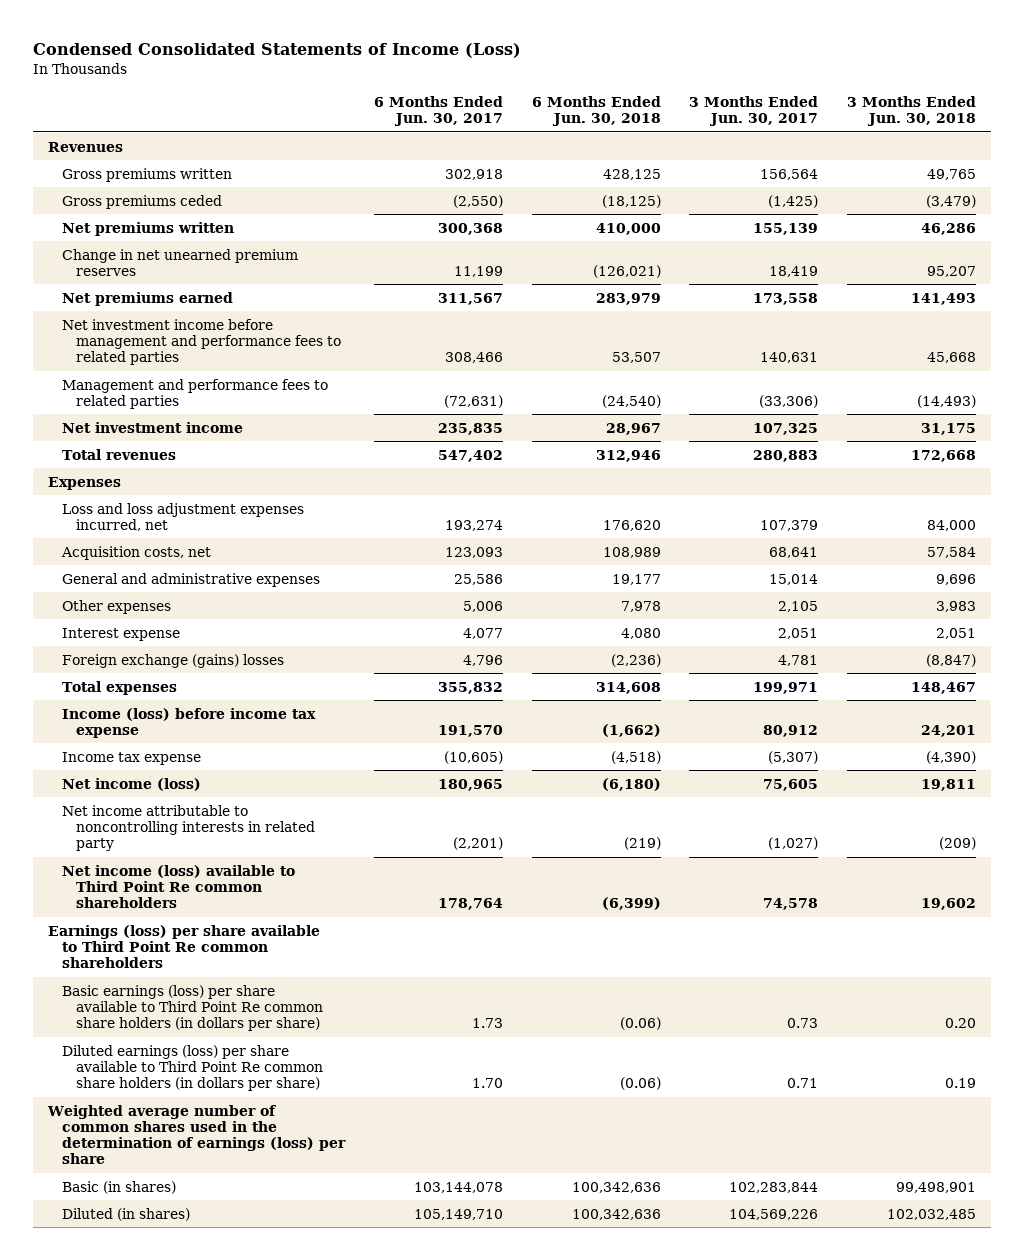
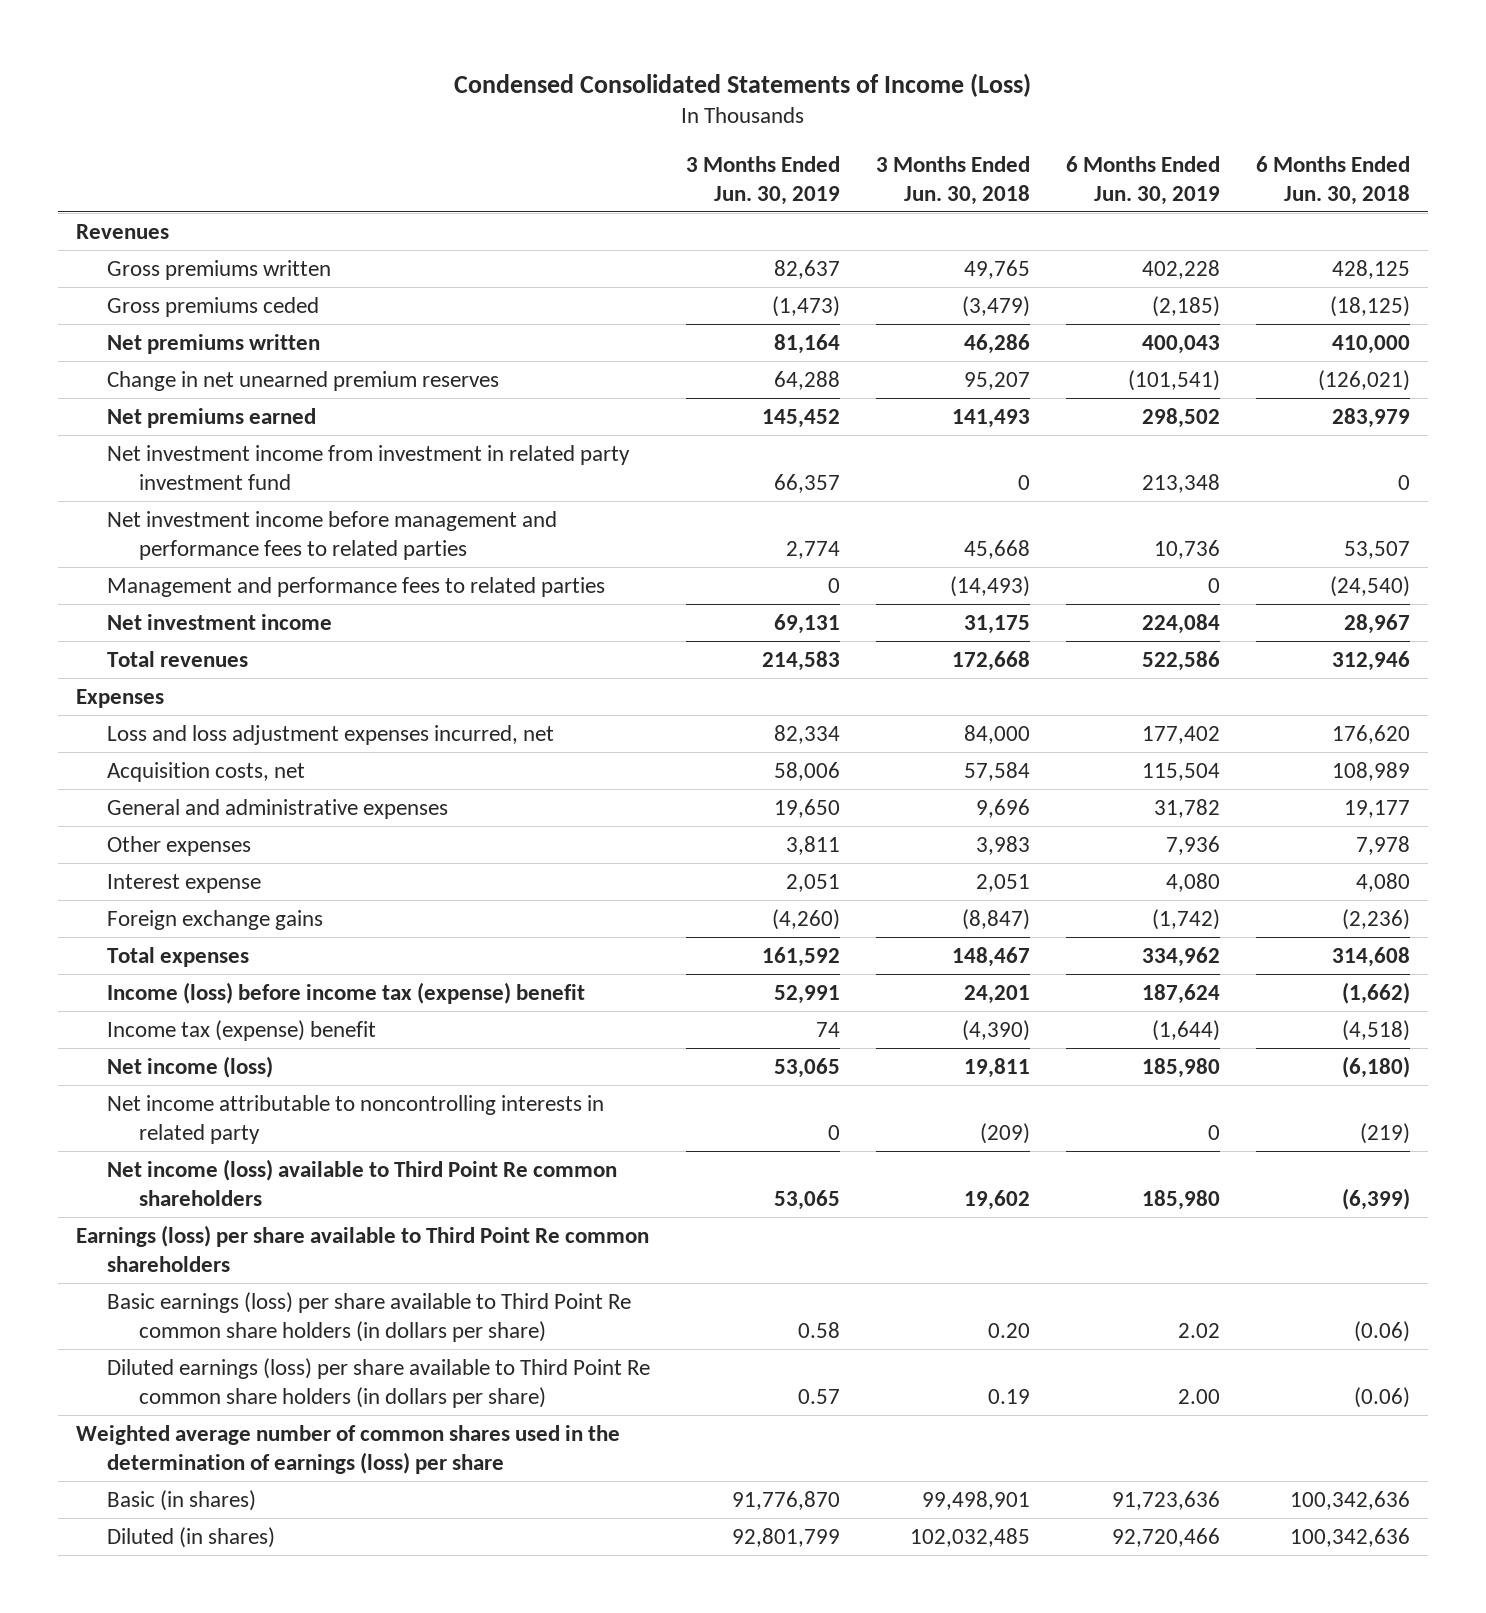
- | 6 Months Ended Jun. 30, 2017 | 6 Months Ended Jun. 30, 2018 | 3 Months Ended Jun. 30, 2017 | 3 Months Ended Jun. 30, 2018
+ | 3 Months Ended Jun. 30, 2019 | 3 Months Ended Jun. 30, 2018 | 6 Months Ended Jun. 30, 2019 | 6 Months Ended Jun. 30, 2018
+ Net investment income from investment in related party investment fund | 66,357 | 0 | 213,348 | 0
- Foreign exchange (gains) losses | 4,796 | (2,236) | 4,781 | (8,847)
+ Foreign exchange gains | (4,260) | (8,847) | (1,742) | (2,236)
- Income (loss) before income tax expense | 191,570 | (1,662) | 80,912 | 24,201
- Income tax expense | (10,605) | (4,518) | (5,307) | (4,390)
+ Income (loss) before income tax (expense) benefit | 52,991 | 24,201 | 187,624 | (1,662)
+ Income tax (expense) benefit | 74 | (4,390) | (1,644) | (4,518)

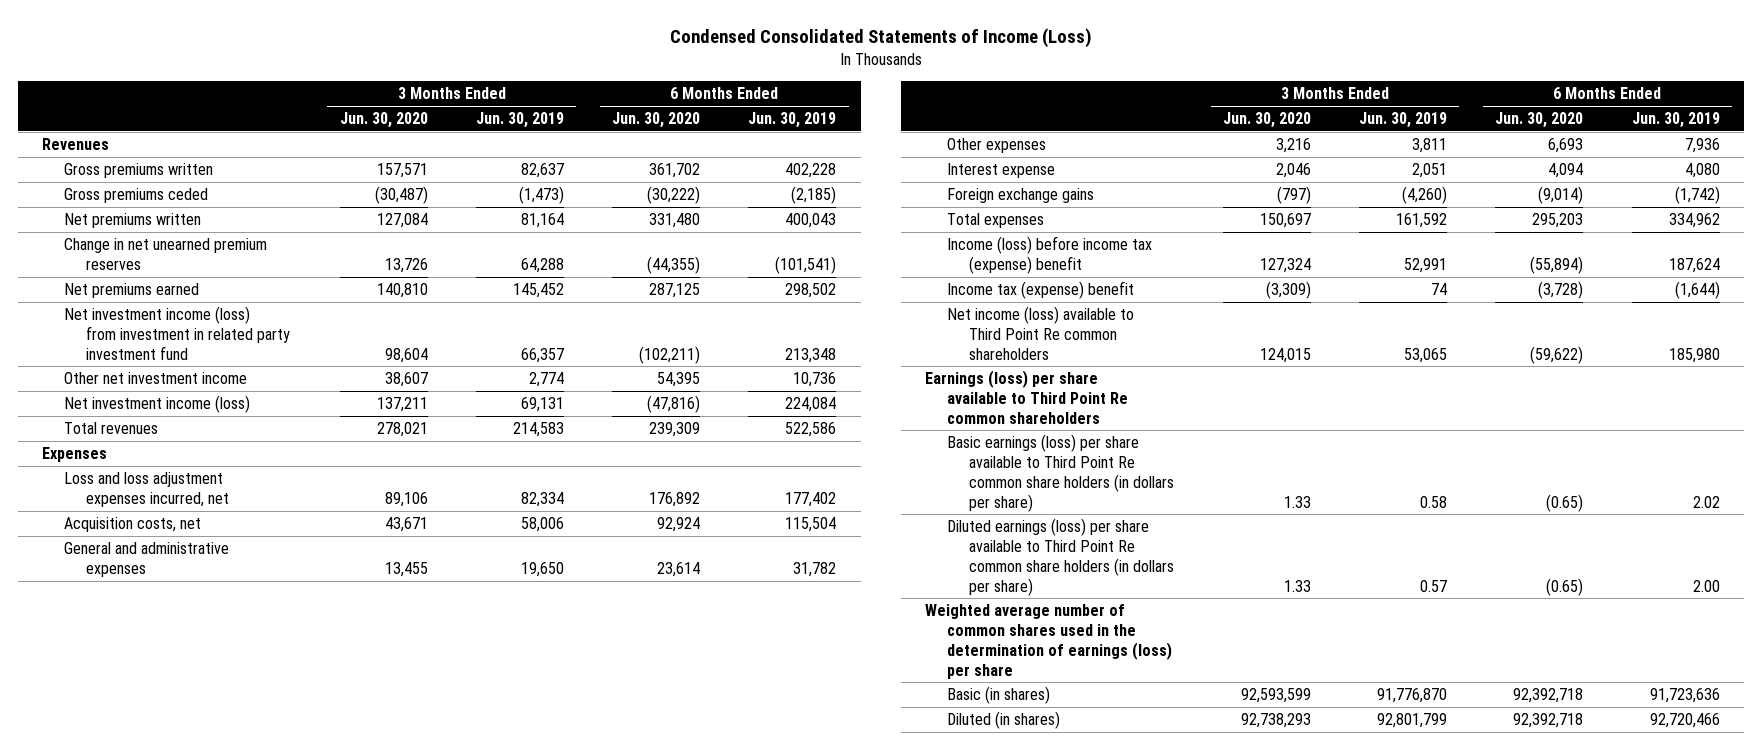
- | 3 Months Ended Jun. 30, 2019 | 3 Months Ended Jun. 30, 2018 | 6 Months Ended Jun. 30, 2019 | 6 Months Ended Jun. 30, 2018
+ | 3 Months Ended Jun. 30, 2020 | 3 Months Ended Jun. 30, 2019 | 6 Months Ended Jun. 30, 2020 | 6 Months Ended Jun. 30, 2019
- Net investment income from investment in related party investment fund | 66,357 | 0 | 213,348 | 0
- Net investment income before management and performance fees to related parties | 2,774 | 45,668 | 10,736 | 53,507
- Management and performance fees to related parties | 0 | (14,493) | 0 | (24,540)
- Net investment income | 69,131 | 31,175 | 224,084 | 28,967
+ Net investment income (loss) from investment in related party investment fund | 98,604 | 66,357 | (102,211) | 213,348
+ Other net investment income | 38,607 | 2,774 | 54,395 | 10,736
+ Net investment income (loss) | 137,211 | 69,131 | (47,816) | 224,084
- Net income (loss) | 53,065 | 19,811 | 185,980 | (6,180)
- Net income attributable to noncontrolling interests in related party | 0 | (209) | 0 | (219)

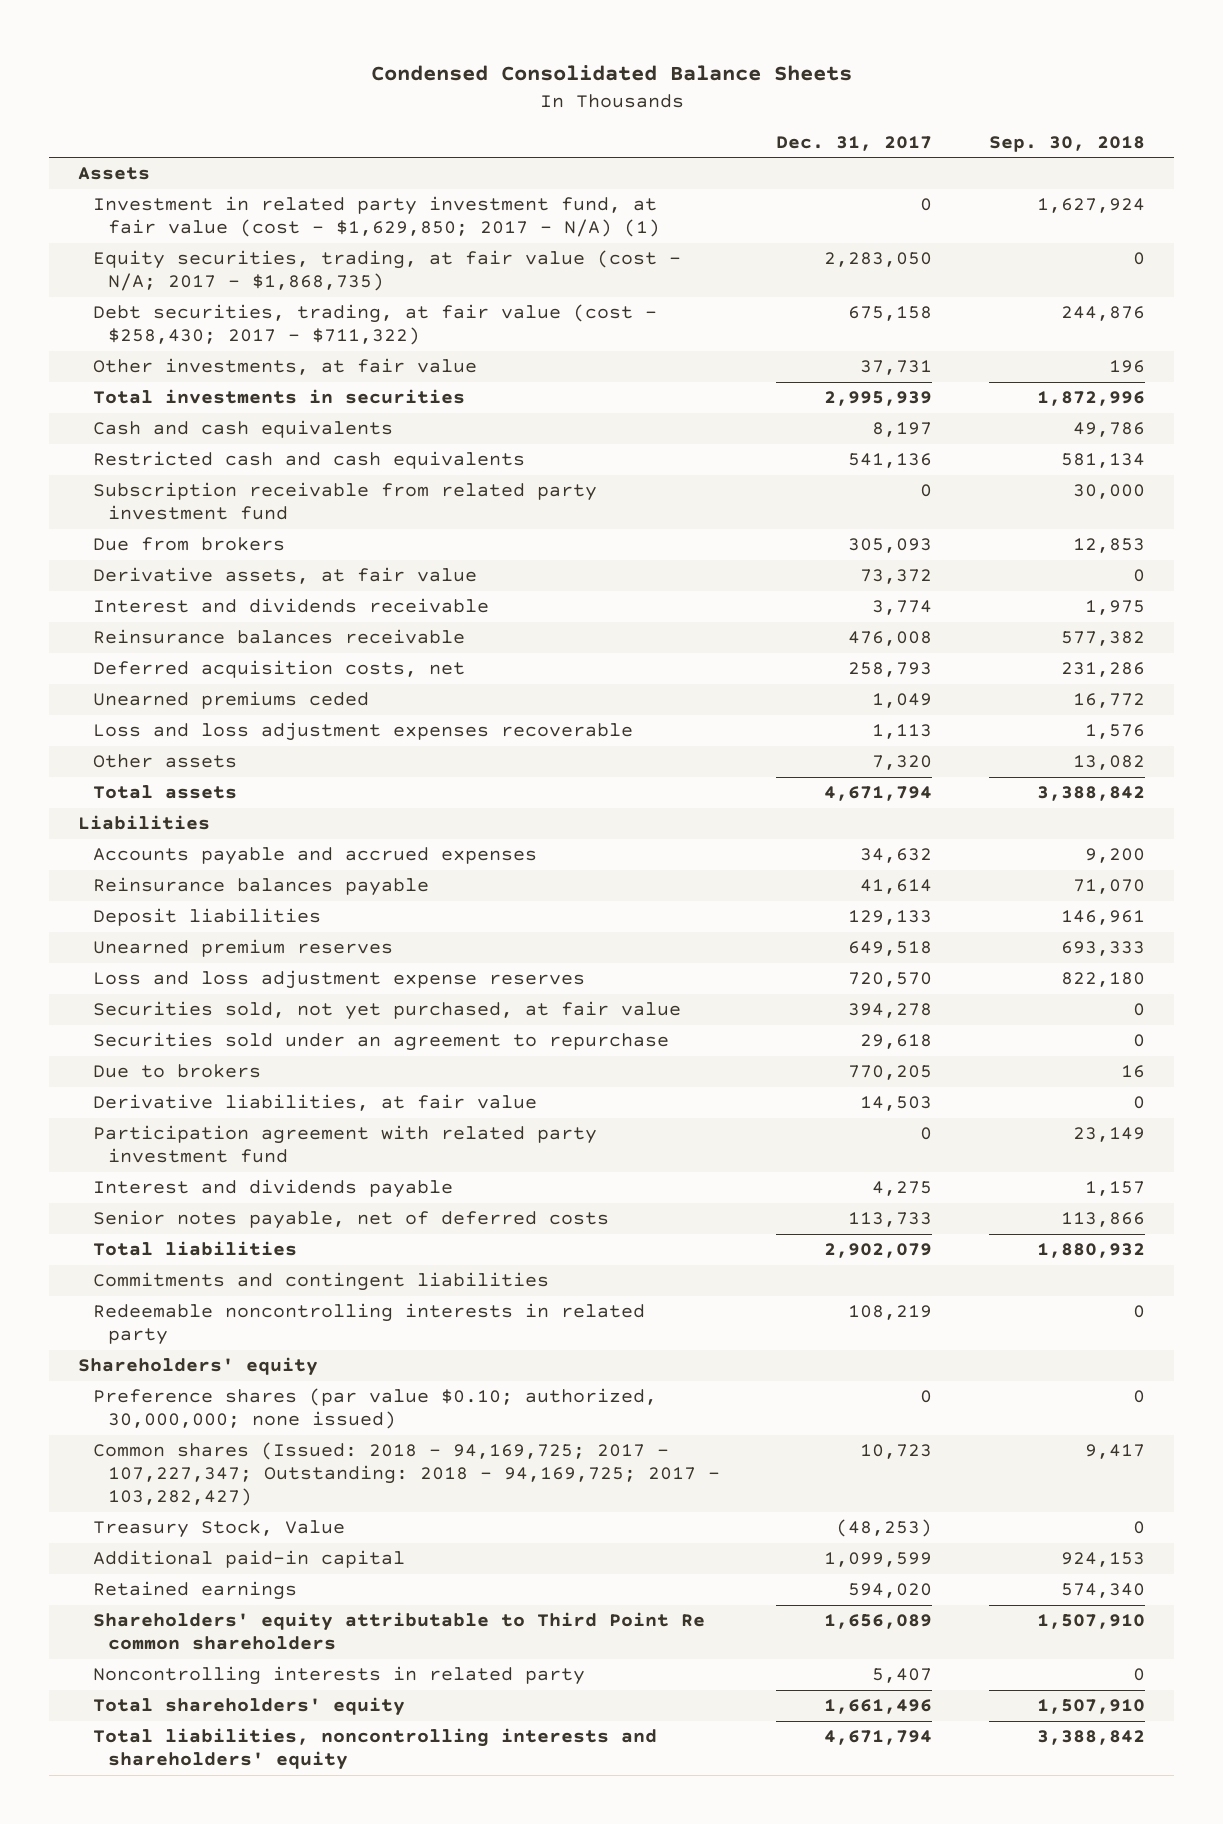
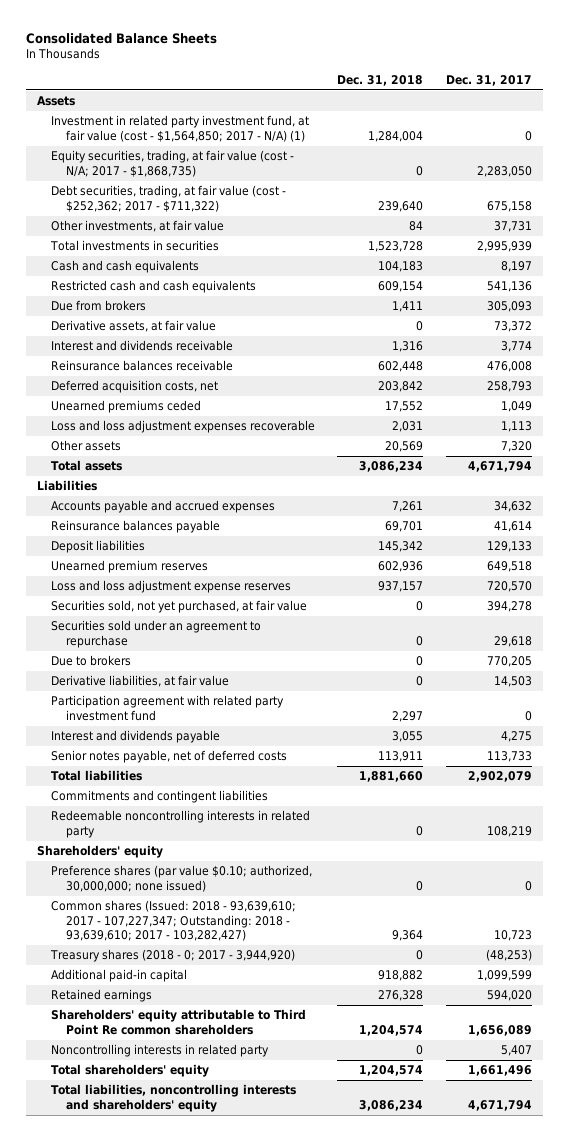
- Condensed Consolidated Balance Sheets
+ Consolidated Balance Sheets
- | Dec. 31, 2017 | Sep. 30, 2018
+ | Dec. 31, 2018 | Dec. 31, 2017
- Investment in related party investment fund, at fair value (cost - $1,629,850; 2017 - N/A) (1) | 0 | 1,627,924
+ Investment in related party investment fund, at fair value (cost - $1,564,850; 2017 - N/A) (1) | 1,284,004 | 0
- Debt securities, trading, at fair value (cost - $258,430; 2017 - $711,322) | 675,158 | 244,876
+ Debt securities, trading, at fair value (cost - $252,362; 2017 - $711,322) | 239,640 | 675,158
- Subscription receivable from related party investment fund | 0 | 30,000
- Common shares (Issued: 2018 - 94,169,725; 2017 - 107,227,347; Outstanding: 2018 - 94,169,725; 2017 - 103,282,427) | 10,723 | 9,417
- Treasury Stock, Value | (48,253) | 0
+ Common shares (Issued: 2018 - 93,639,610; 2017 - 107,227,347; Outstanding: 2018 - 93,639,610; 2017 - 103,282,427) | 9,364 | 10,723
+ Treasury shares (2018 - 0; 2017 - 3,944,920) | 0 | (48,253)

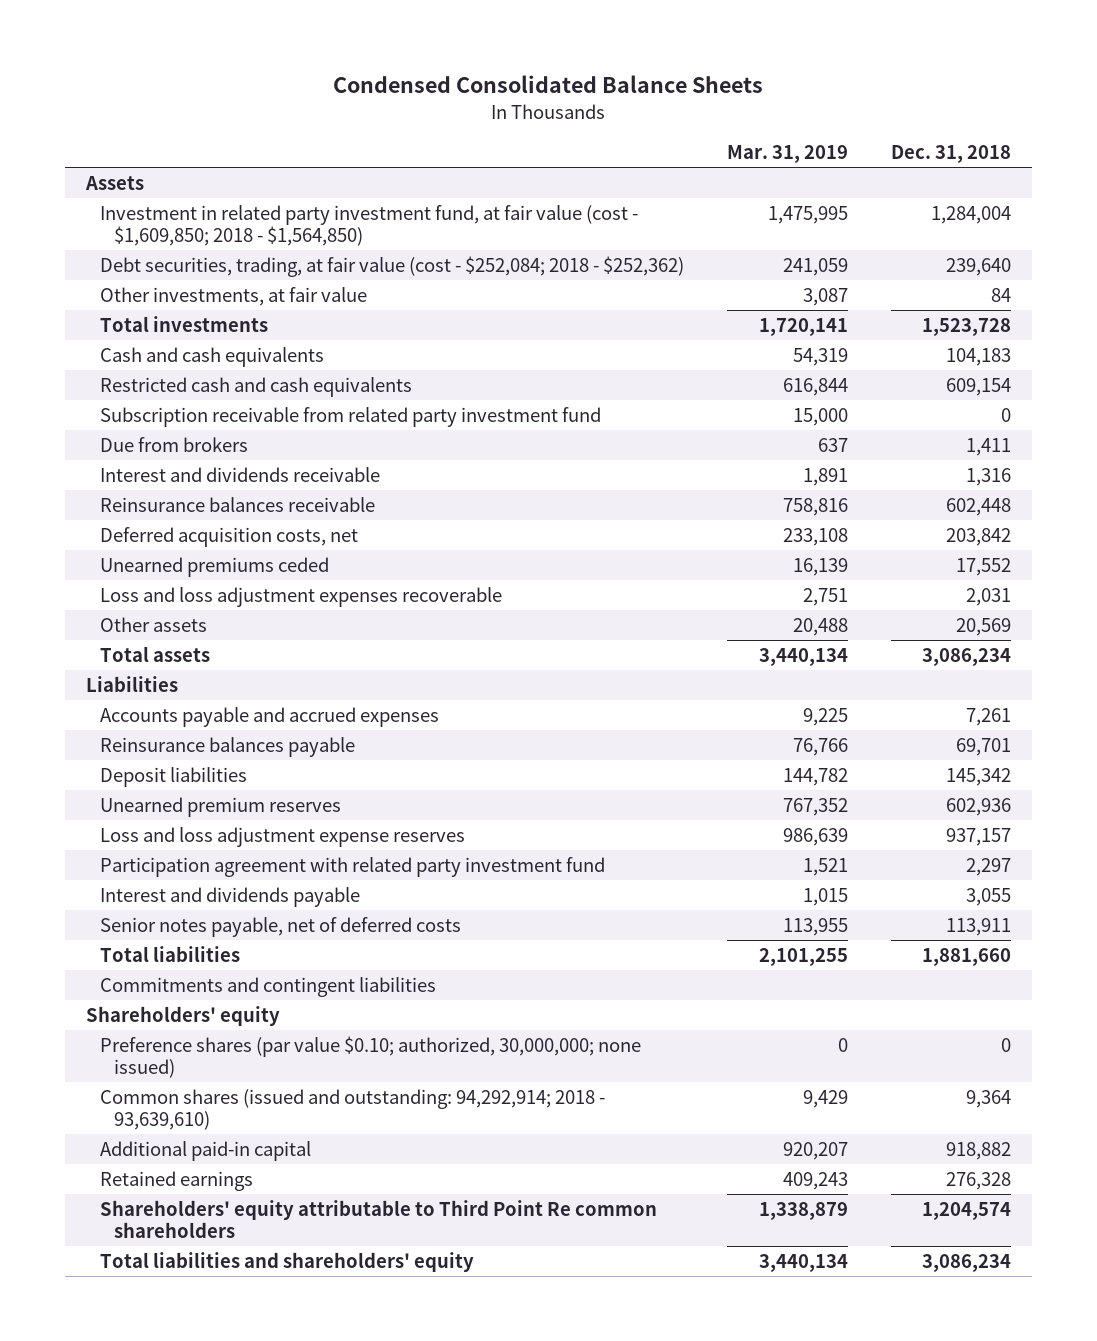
- Consolidated Balance Sheets
+ Condensed Consolidated Balance Sheets
- | Dec. 31, 2018 | Dec. 31, 2017
+ | Mar. 31, 2019 | Dec. 31, 2018
- Investment in related party investment fund, at fair value (cost - $1,564,850; 2017 - N/A) (1) | 1,284,004 | 0
- Equity securities, trading, at fair value (cost - N/A; 2017 - $1,868,735) | 0 | 2,283,050
- Debt securities, trading, at fair value (cost - $252,362; 2017 - $711,322) | 239,640 | 675,158
+ Investment in related party investment fund, at fair value (cost - $1,609,850; 2018 - $1,564,850) | 1,475,995 | 1,284,004
+ Debt securities, trading, at fair value (cost - $252,084; 2018 - $252,362) | 241,059 | 239,640
- Total investments in securities | 1,523,728 | 2,995,939
+ Total investments | 1,720,141 | 1,523,728
+ Subscription receivable from related party investment fund | 15,000 | 0
- Derivative assets, at fair value | 0 | 73,372
- Securities sold, not yet purchased, at fair value | 0 | 394,278
- Securities sold under an agreement to repurchase | 0 | 29,618
- Due to brokers | 0 | 770,205
- Derivative liabilities, at fair value | 0 | 14,503
- Redeemable noncontrolling interests in related party | 0 | 108,219
- Common shares (Issued: 2018 - 93,639,610; 2017 - 107,227,347; Outstanding: 2018 - 93,639,610; 2017 - 103,282,427) | 9,364 | 10,723
- Treasury shares (2018 - 0; 2017 - 3,944,920) | 0 | (48,253)
+ Common shares (issued and outstanding: 94,292,914; 2018 - 93,639,610) | 9,429 | 9,364
- Noncontrolling interests in related party | 0 | 5,407
- Total shareholders' equity | 1,204,574 | 1,661,496
- Total liabilities, noncontrolling interests and shareholders' equity | 3,086,234 | 4,671,794
+ Total liabilities and shareholders' equity | 3,440,134 | 3,086,234

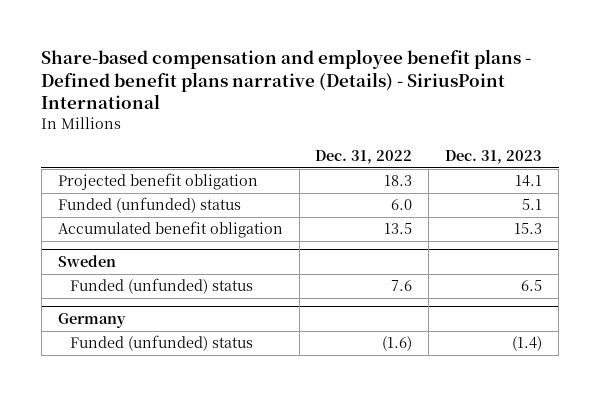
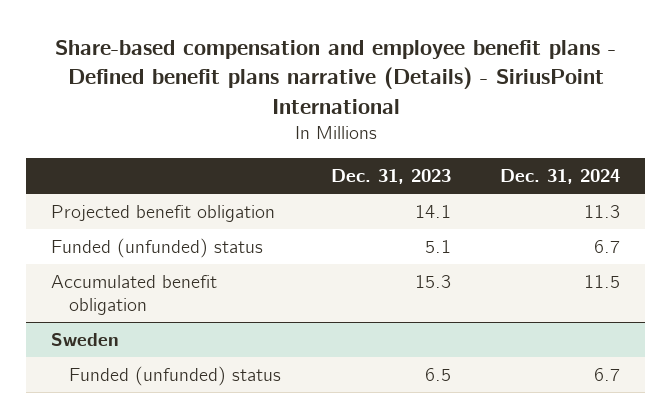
- | Dec. 31, 2022 | Dec. 31, 2023
+ | Dec. 31, 2023 | Dec. 31, 2024
- Germany
- Funded (unfunded) status | (1.6) | (1.4)

